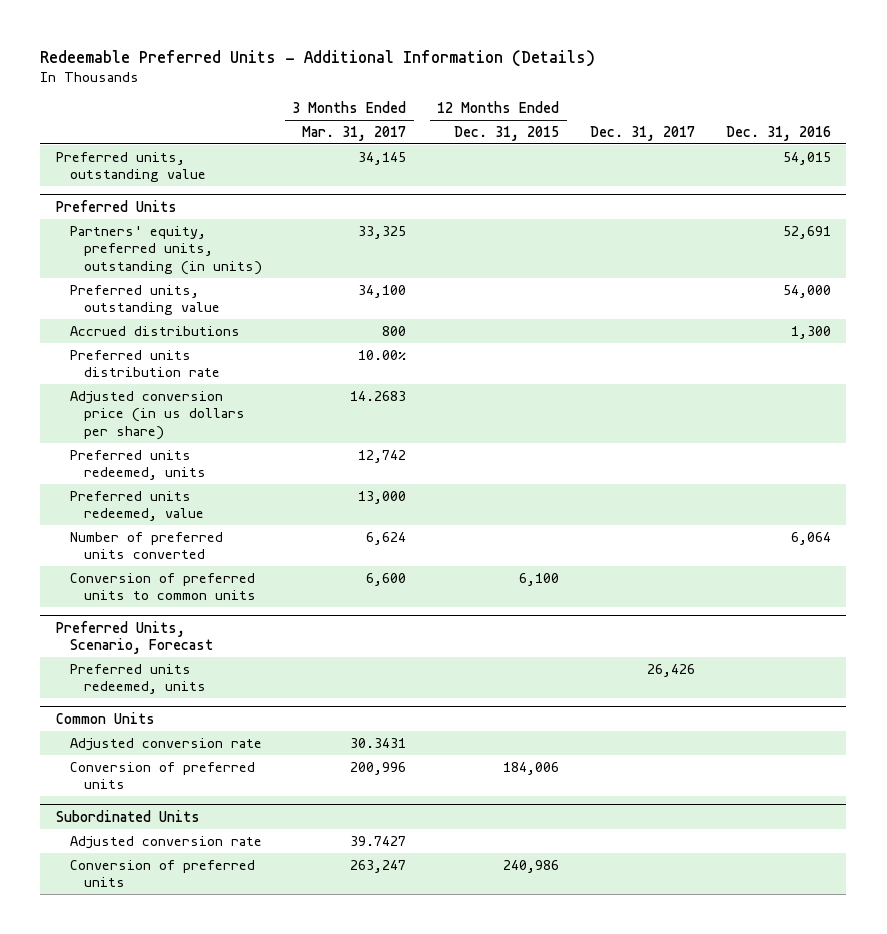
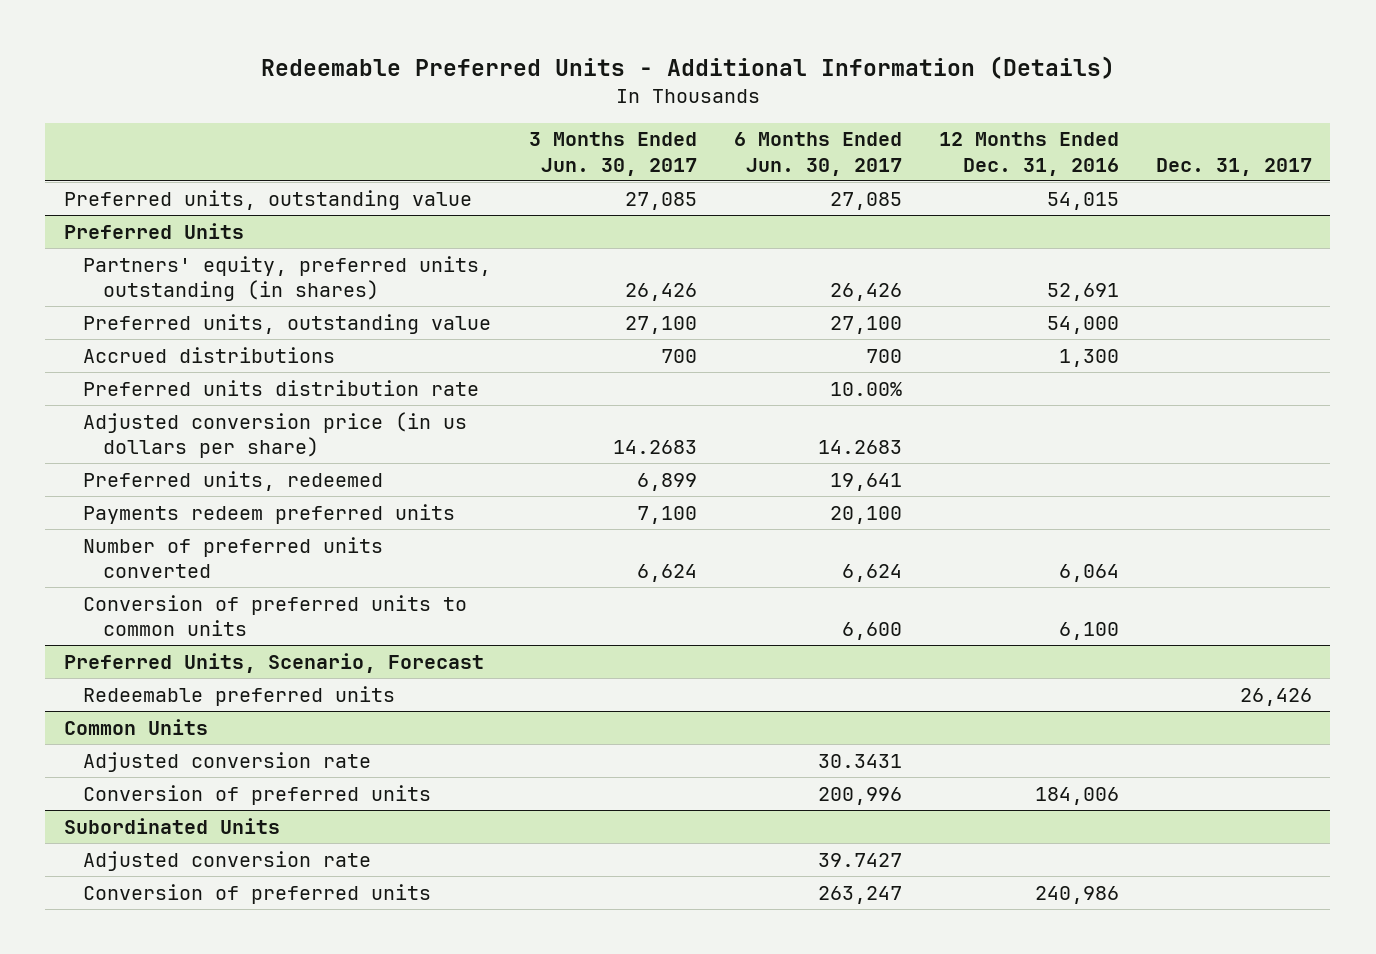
- | 3 Months Ended Mar. 31, 2017 | 12 Months Ended Dec. 31, 2015 | Dec. 31, 2017 | Dec. 31, 2016
+ | 3 Months Ended Jun. 30, 2017 | 6 Months Ended Jun. 30, 2017 | 12 Months Ended Dec. 31, 2016 | Dec. 31, 2017
@ Preferred Units
- Partners' equity, preferred units, outstanding (in units) | 33,325 | | | 52,691
+ Partners' equity, preferred units, outstanding (in shares) | 26,426 | 26,426 | 52,691 |
- Preferred units redeemed, units | 12,742 | | |
- Preferred units redeemed, value | 13,000 | | |
+ Preferred units, redeemed | 6,899 | 19,641 | |
+ Payments redeem preferred units | 7,100 | 20,100 | |
@ Preferred Units, Scenario, Forecast
- Preferred units redeemed, units | | | 26,426 |
+ Redeemable preferred units | | | | 26,426

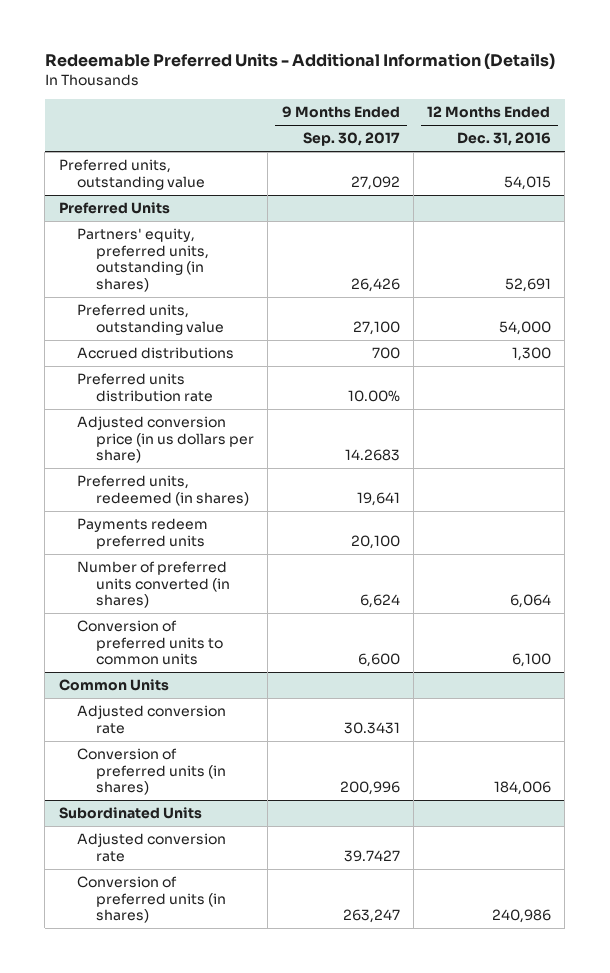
- | 3 Months Ended Jun. 30, 2017 | 6 Months Ended Jun. 30, 2017 | 12 Months Ended Dec. 31, 2016 | Dec. 31, 2017
+ | 9 Months Ended Sep. 30, 2017 | 12 Months Ended Dec. 31, 2016
@ Preferred Units
- Preferred units, redeemed | 6,899 | 19,641 | |
+ Preferred units, redeemed (in shares) | 19,641 |
- Number of preferred units converted | 6,624 | 6,624 | 6,064 |
+ Number of preferred units converted (in shares) | 6,624 | 6,064
- Preferred Units, Scenario, Forecast
- Redeemable preferred units | | | | 26,426
@ Common Units
- Conversion of preferred units | | 200,996 | 184,006 |
+ Conversion of preferred units (in shares) | 200,996 | 184,006
@ Subordinated Units
- Conversion of preferred units | | 263,247 | 240,986 |
+ Conversion of preferred units (in shares) | 263,247 | 240,986

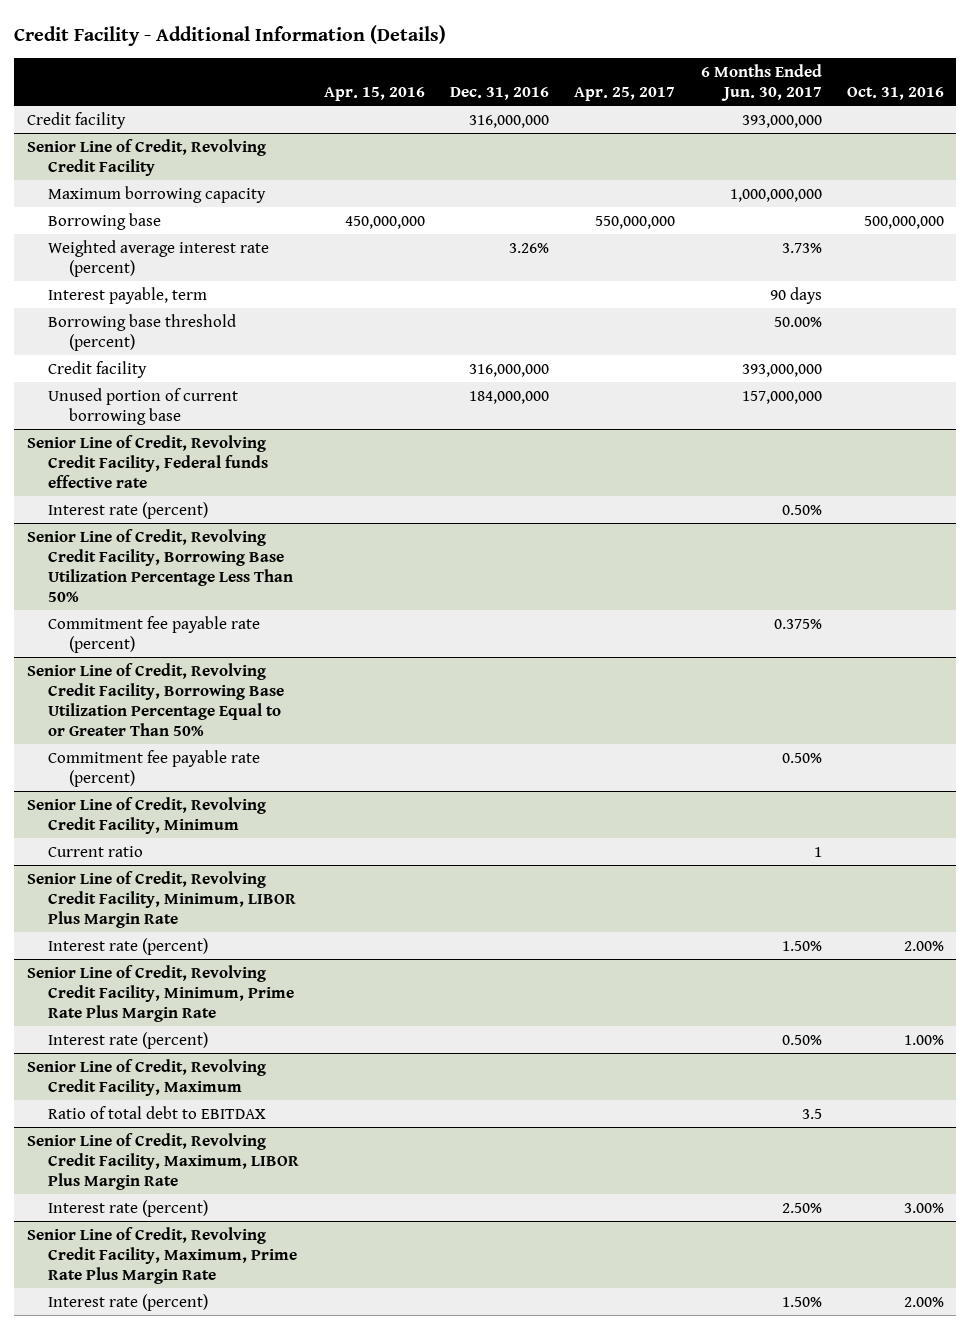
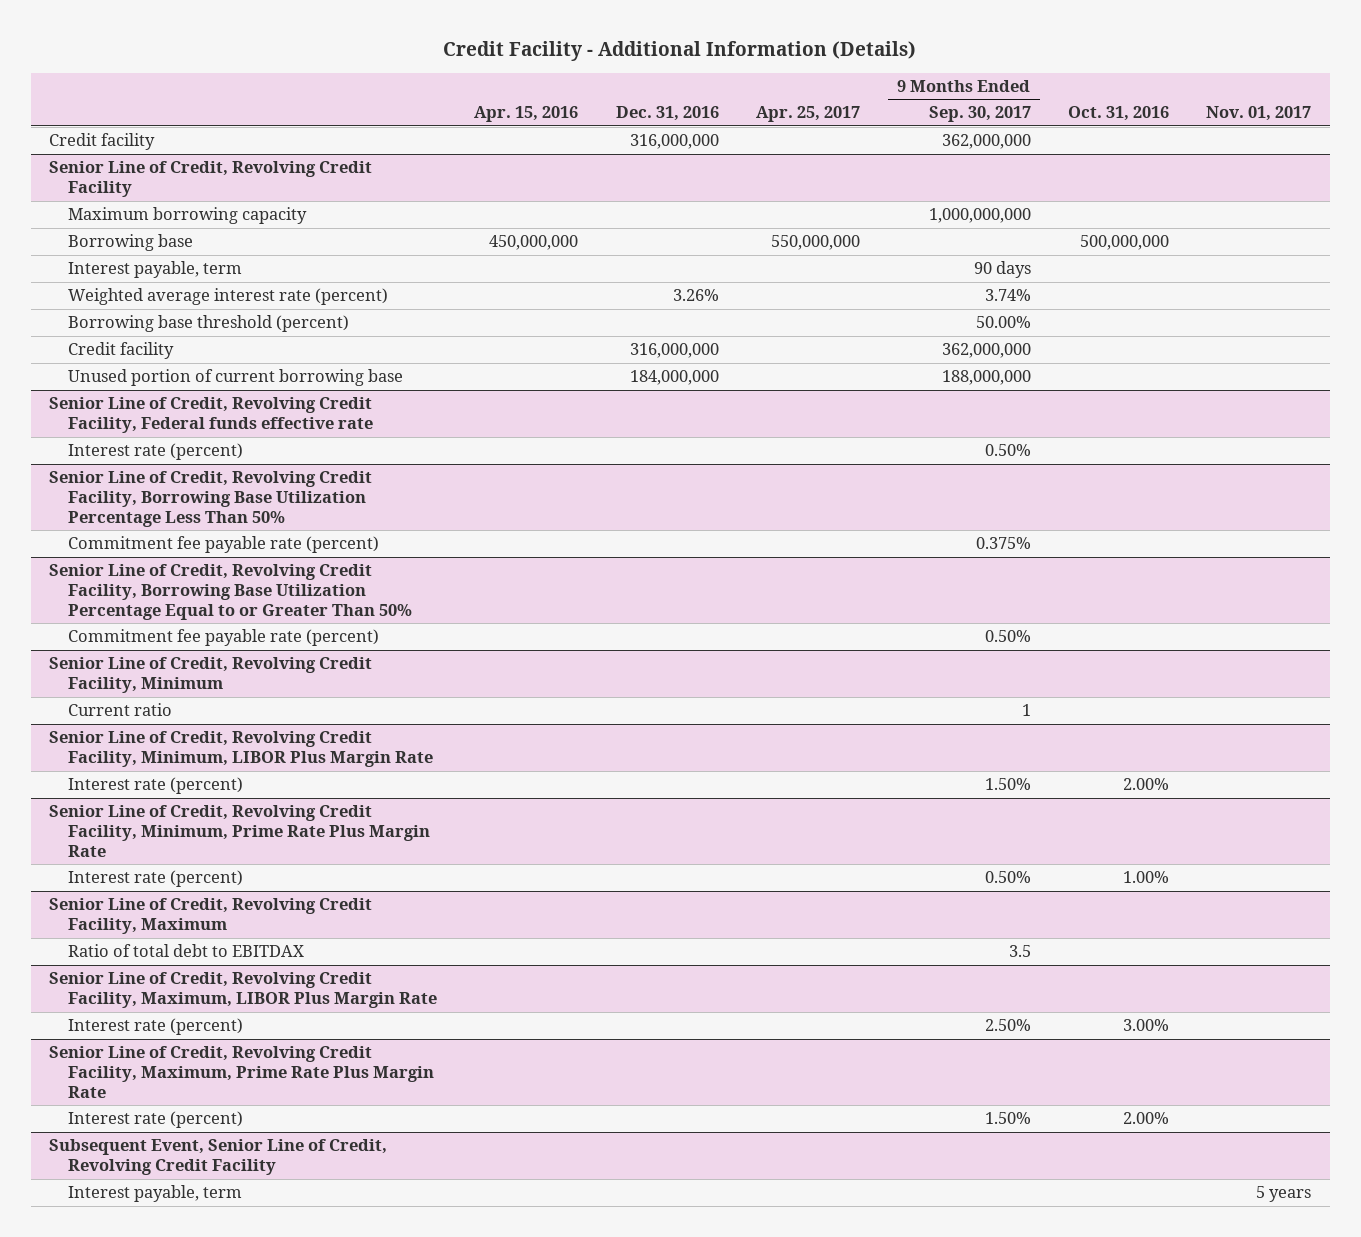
- | Apr. 15, 2016 | Dec. 31, 2016 | Apr. 25, 2017 | 6 Months Ended Jun. 30, 2017 | Oct. 31, 2016
+ | Apr. 15, 2016 | Dec. 31, 2016 | Apr. 25, 2017 | 9 Months Ended Sep. 30, 2017 | Oct. 31, 2016 | Nov. 01, 2017
@ Senior Line of Credit, Revolving Credit Facility
moved down: Weighted average interest rate (percent) | | 3.26% | | 3.74% | |
+ Subsequent Event, Senior Line of Credit, Revolving Credit Facility
+ Interest payable, term | | | | | | 5 years

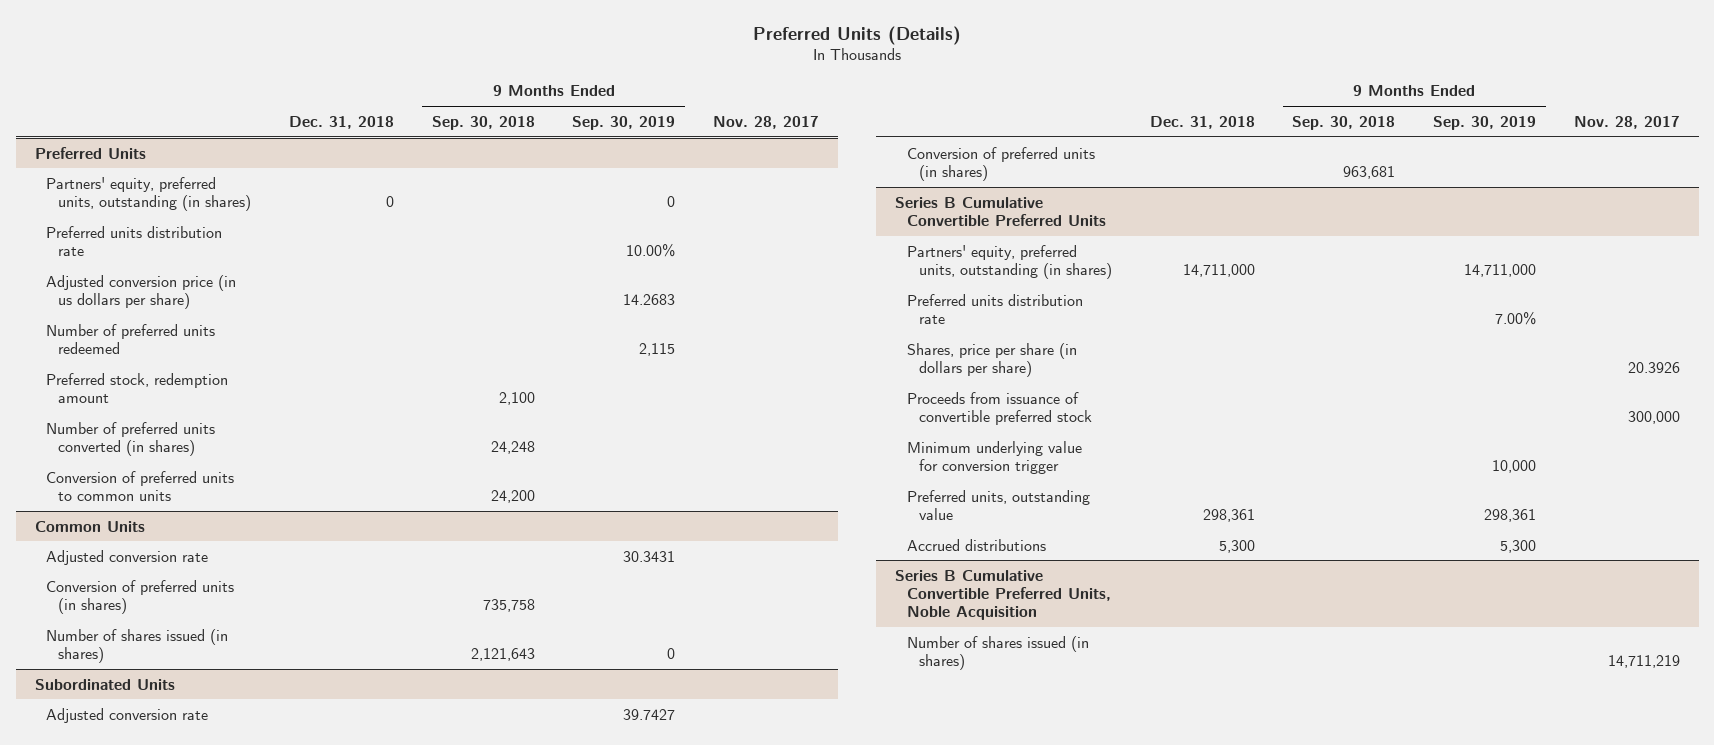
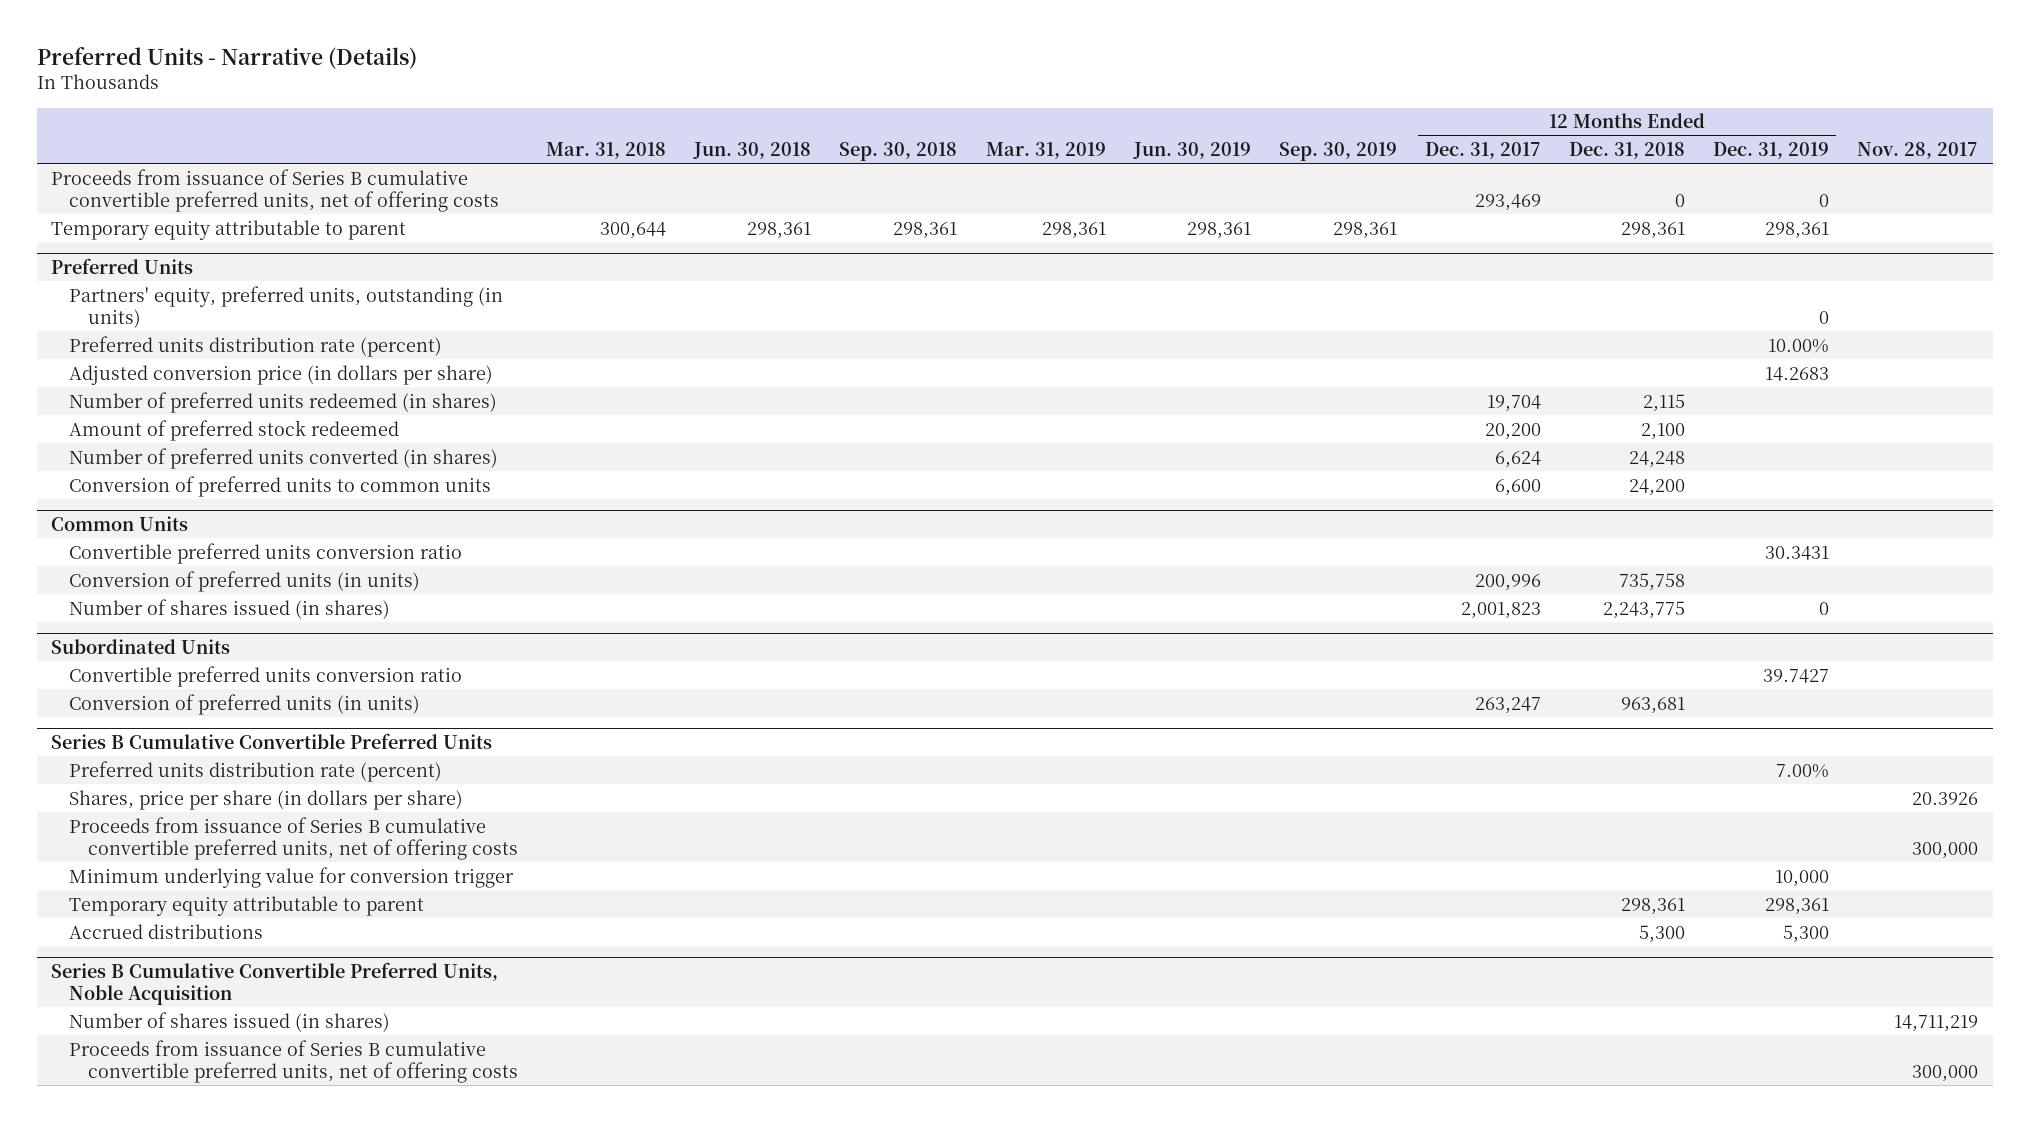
- Preferred Units (Details)
+ Preferred Units - Narrative (Details)
- | Dec. 31, 2018 | 9 Months Ended Sep. 30, 2018 | 9 Months Ended Sep. 30, 2019 | Nov. 28, 2017
+ | Mar. 31, 2018 | Jun. 30, 2018 | Sep. 30, 2018 | Mar. 31, 2019 | Jun. 30, 2019 | Sep. 30, 2019 | 12 Months Ended Dec. 31, 2017 | 12 Months Ended Dec. 31, 2018 | 12 Months Ended Dec. 31, 2019 | Nov. 28, 2017
+ Proceeds from issuance of Series B cumulative convertible preferred units, net of offering costs | | | | | | | 293,469 | 0 | 0 |
+ Temporary equity attributable to parent | 300,644 | 298,361 | 298,361 | 298,361 | 298,361 | 298,361 | | 298,361 | 298,361 |
@ Preferred Units
- Partners' equity, preferred units, outstanding (in shares) | 0 | | 0 |
- Preferred units distribution rate | | | 10.00% |
- Adjusted conversion price (in us dollars per share) | | | 14.2683 |
- Number of preferred units redeemed | | | 2,115 |
- Preferred stock, redemption amount | | 2,100 | |
+ Partners' equity, preferred units, outstanding (in units) | | | | | | | | | 0 |
+ Preferred units distribution rate (percent) | | | | | | | | | 10.00% |
+ Adjusted conversion price (in dollars per share) | | | | | | | | | 14.2683 |
+ Number of preferred units redeemed (in shares) | | | | | | | 19,704 | 2,115 | |
+ Amount of preferred stock redeemed | | | | | | | 20,200 | 2,100 | |
@ Common Units
- Adjusted conversion rate | | | 30.3431 |
- Conversion of preferred units (in shares) | | 735,758 | |
+ Convertible preferred units conversion ratio | | | | | | | | | 30.3431 |
+ Conversion of preferred units (in units) | | | | | | | 200,996 | 735,758 | |
@ Subordinated Units
- Adjusted conversion rate | | | 39.7427 |
- Conversion of preferred units (in shares) | | 963,681 | |
+ Convertible preferred units conversion ratio | | | | | | | | | 39.7427 |
+ Conversion of preferred units (in units) | | | | | | | 263,247 | 963,681 | |
@ Series B Cumulative Convertible Preferred Units
- Partners' equity, preferred units, outstanding (in shares) | 14,711,000 | | 14,711,000 |
- Preferred units distribution rate | | | 7.00% |
+ Preferred units distribution rate (percent) | | | | | | | | | 7.00% |
- Proceeds from issuance of convertible preferred stock | | | | 300,000
+ Proceeds from issuance of Series B cumulative convertible preferred units, net of offering costs | | | | | | | | | | 300,000
- Preferred units, outstanding value | 298,361 | | 298,361 |
+ Temporary equity attributable to parent | | | | | | | | 298,361 | 298,361 |
@ Series B Cumulative Convertible Preferred Units, Noble Acquisition
+ Proceeds from issuance of Series B cumulative convertible preferred units, net of offering costs | | | | | | | | | | 300,000

